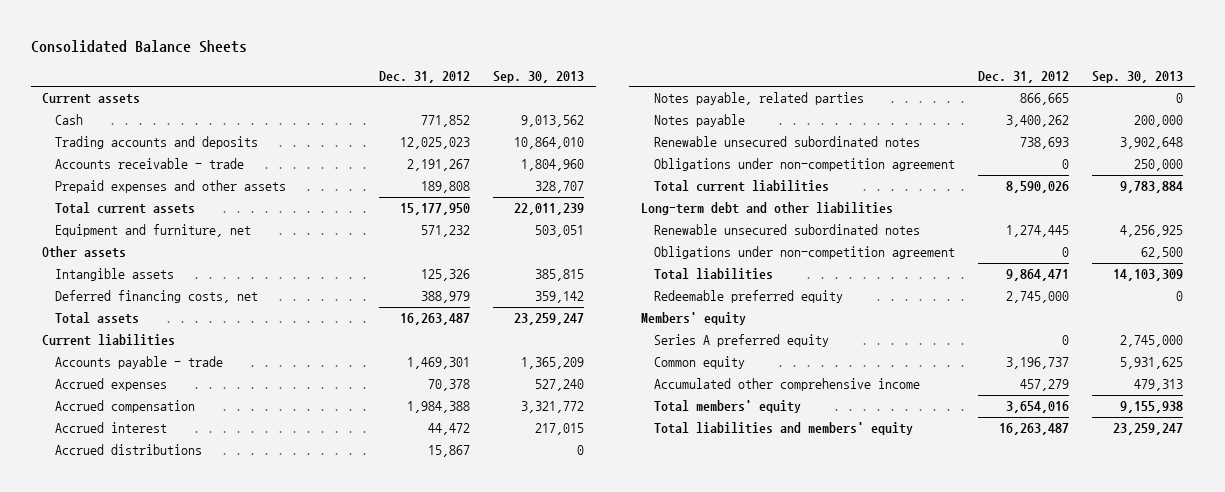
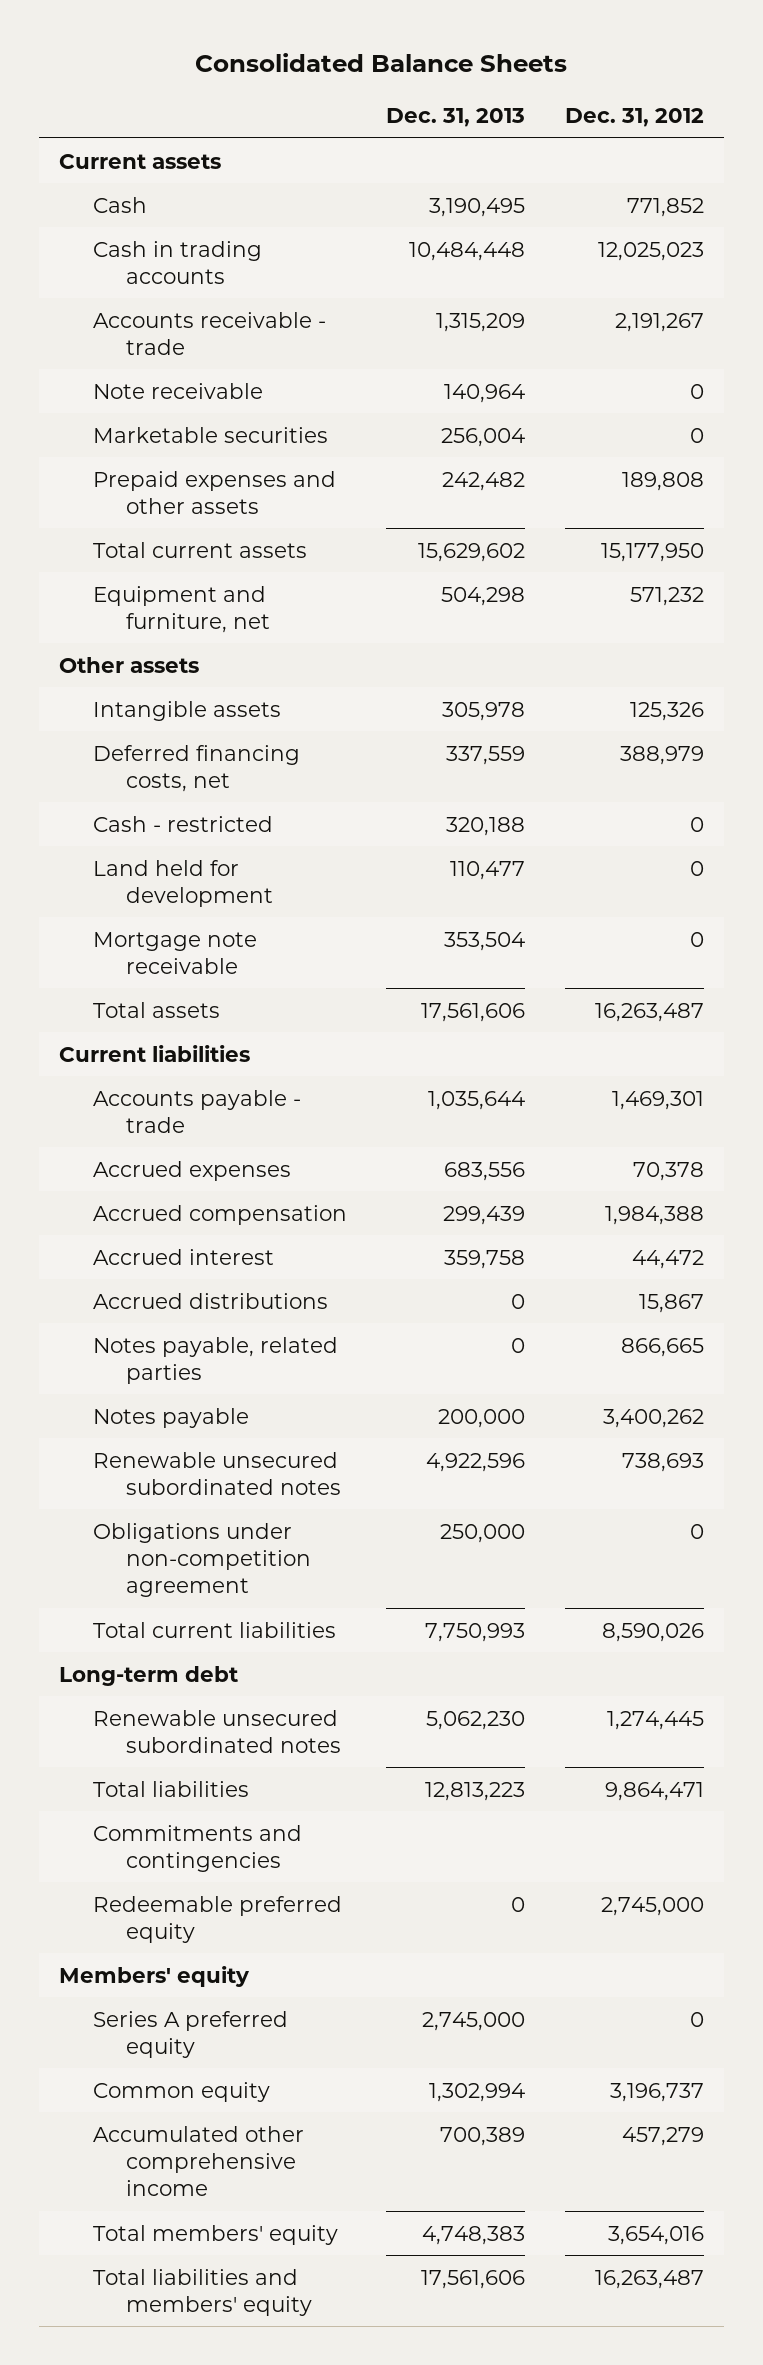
- | Dec. 31, 2012 | Sep. 30, 2013
+ | Dec. 31, 2013 | Dec. 31, 2012
- Trading accounts and deposits | 12,025,023 | 10,864,010
+ Cash in trading accounts | 10,484,448 | 12,025,023
+ Note receivable | 140,964 | 0
+ Marketable securities | 256,004 | 0
+ Cash - restricted | 320,188 | 0
+ Land held for development | 110,477 | 0
+ Mortgage note receivable | 353,504 | 0
- Long-term debt and other liabilities
+ Long-term debt
- Obligations under non-competition agreement | 0 | 62,500
+ Commitments and contingencies

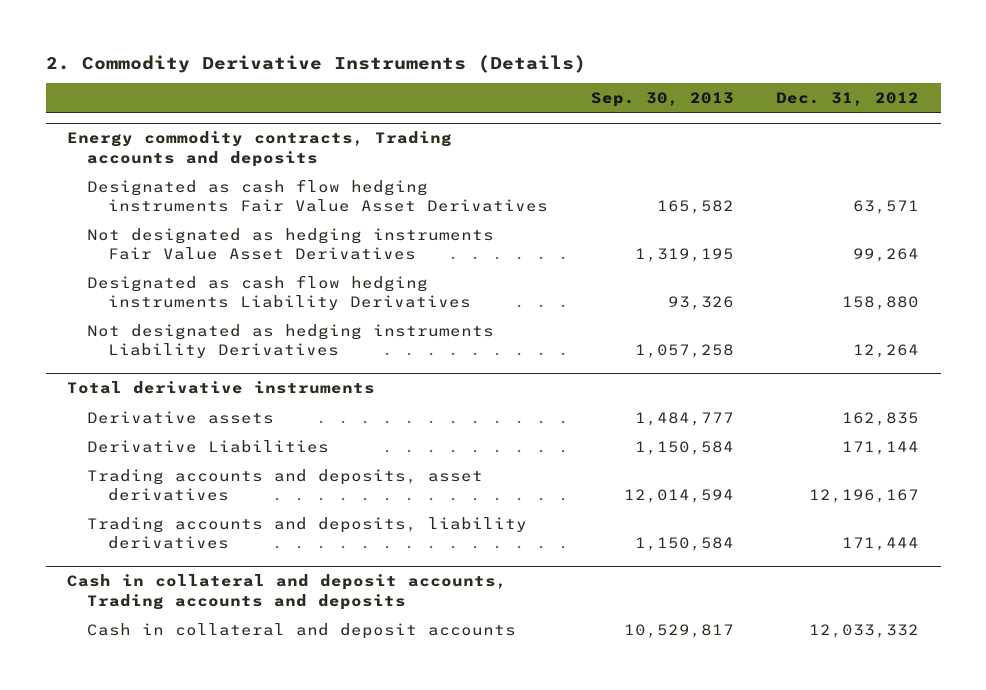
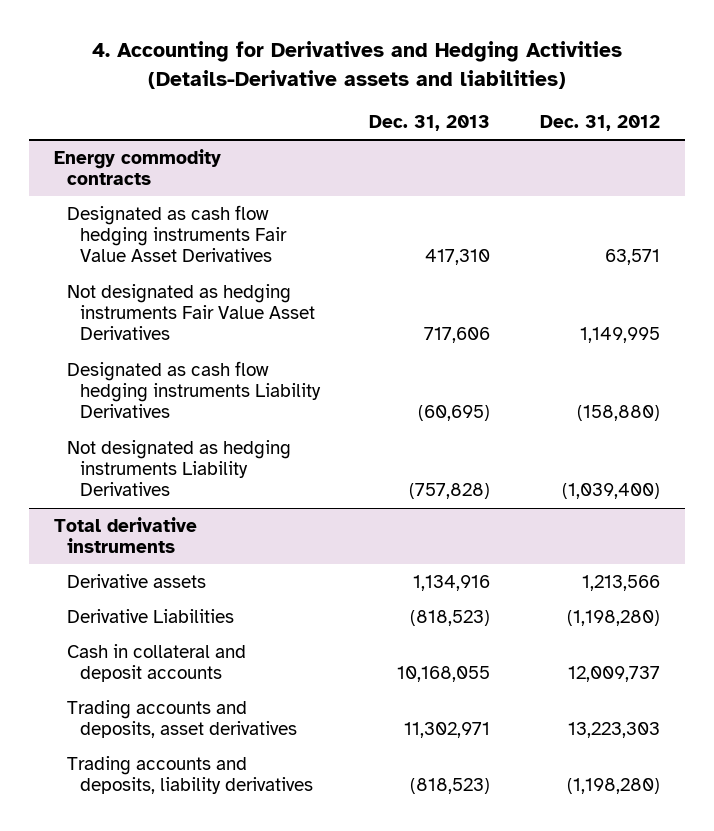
- 2. Commodity Derivative Instruments (Details)
+ 4. Accounting for Derivatives and Hedging Activities (Details-Derivative assets and liabilities)
- | Sep. 30, 2013 | Dec. 31, 2012
+ | Dec. 31, 2013 | Dec. 31, 2012
- Energy commodity contracts, Trading accounts and deposits
+ Energy commodity contracts
- Not designated as hedging instruments Fair Value Asset Derivatives | 1,319,195 | 99,264
- Designated as cash flow hedging instruments Liability Derivatives | 93,326 | 158,880
- Not designated as hedging instruments Liability Derivatives | 1,057,258 | 12,264
+ Not designated as hedging instruments Fair Value Asset Derivatives | 717,606 | 1,149,995
+ Designated as cash flow hedging instruments Liability Derivatives | (60,695) | (158,880)
+ Not designated as hedging instruments Liability Derivatives | (757,828) | (1,039,400)
@ Total derivative instruments
- Derivative assets | 1,484,777 | 162,835
- Derivative Liabilities | 1,150,584 | 171,144
- Trading accounts and deposits, asset derivatives | 12,014,594 | 12,196,167
- Trading accounts and deposits, liability derivatives | 1,150,584 | 171,444
- Cash in collateral and deposit accounts, Trading accounts and deposits
- Cash in collateral and deposit accounts | 10,529,817 | 12,033,332
@ Total derivative instruments
+ Derivative assets | 1,134,916 | 1,213,566
+ Derivative Liabilities | (818,523) | (1,198,280)
+ Cash in collateral and deposit accounts | 10,168,055 | 12,009,737
+ Trading accounts and deposits, asset derivatives | 11,302,971 | 13,223,303
+ Trading accounts and deposits, liability derivatives | (818,523) | (1,198,280)

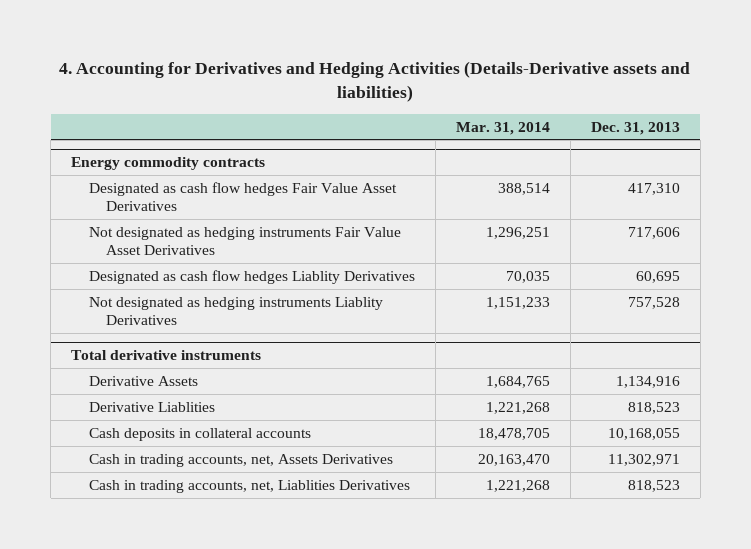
- | Dec. 31, 2013 | Dec. 31, 2012
+ | Mar. 31, 2014 | Dec. 31, 2013
@ Energy commodity contracts
- Designated as cash flow hedging instruments Fair Value Asset Derivatives | 417,310 | 63,571
+ Designated as cash flow hedges Fair Value Asset Derivatives | 388,514 | 417,310
- Designated as cash flow hedging instruments Liability Derivatives | (60,695) | (158,880)
- Not designated as hedging instruments Liability Derivatives | (757,828) | (1,039,400)
+ Designated as cash flow hedges Liablity Derivatives | 70,035 | 60,695
+ Not designated as hedging instruments Liablity Derivatives | 1,151,233 | 757,528
@ Total derivative instruments
- Derivative assets | 1,134,916 | 1,213,566
- Derivative Liabilities | (818,523) | (1,198,280)
- Cash in collateral and deposit accounts | 10,168,055 | 12,009,737
- Trading accounts and deposits, asset derivatives | 11,302,971 | 13,223,303
- Trading accounts and deposits, liability derivatives | (818,523) | (1,198,280)
+ Derivative Assets | 1,684,765 | 1,134,916
+ Derivative Liablities | 1,221,268 | 818,523
+ Cash deposits in collateral accounts | 18,478,705 | 10,168,055
+ Cash in trading accounts, net, Assets Derivatives | 20,163,470 | 11,302,971
+ Cash in trading accounts, net, Liablities Derivatives | 1,221,268 | 818,523

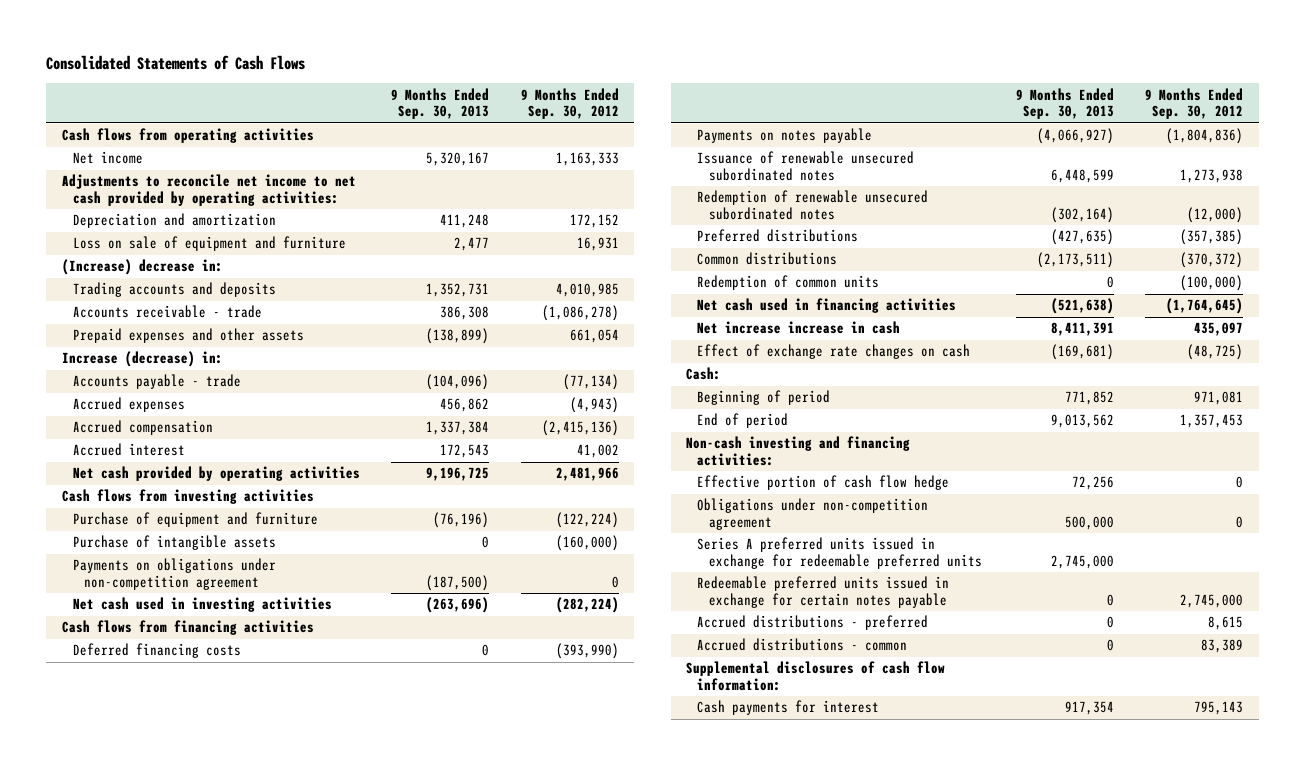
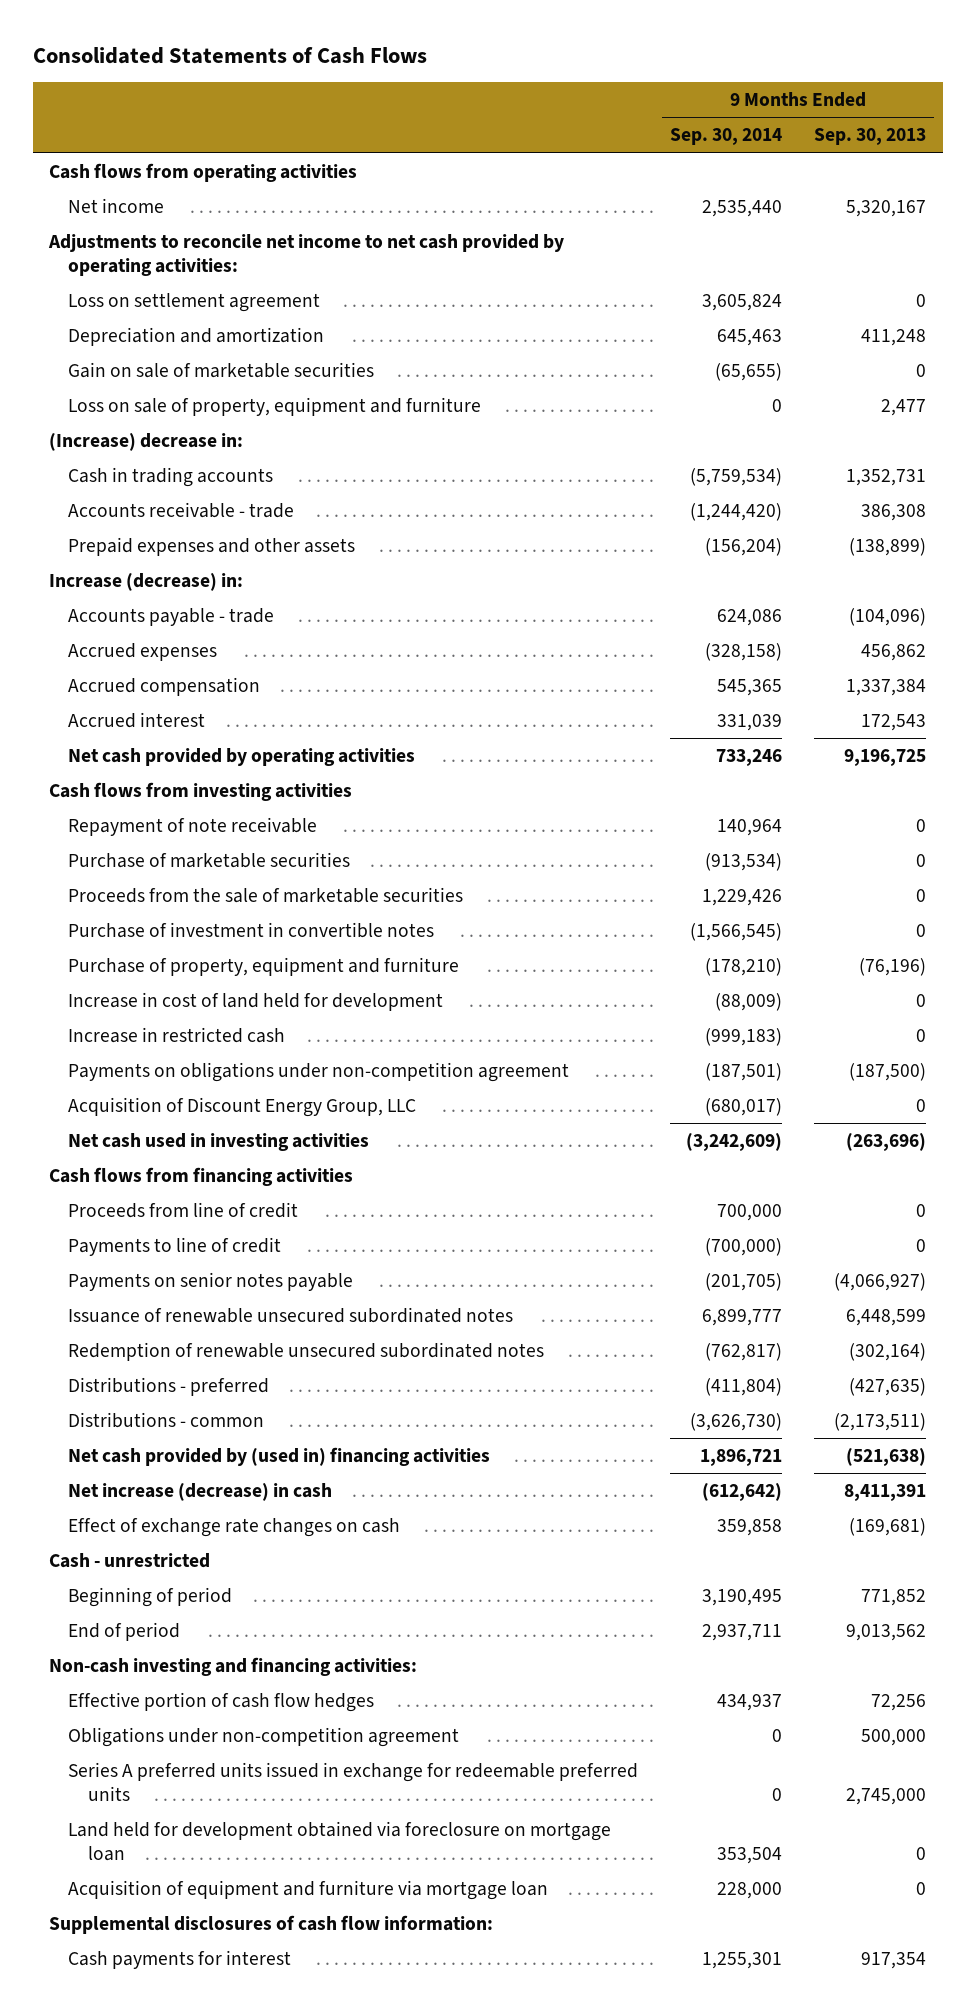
- | 9 Months Ended Sep. 30, 2013 | 9 Months Ended Sep. 30, 2012
+ | 9 Months Ended Sep. 30, 2014 | 9 Months Ended Sep. 30, 2013
+ Loss on settlement agreement | 3,605,824 | 0
- Loss on sale of equipment and furniture | 2,477 | 16,931
+ Gain on sale of marketable securities | (65,655) | 0
+ Loss on sale of property, equipment and furniture | 0 | 2,477
- Trading accounts and deposits | 1,352,731 | 4,010,985
+ Cash in trading accounts | (5,759,534) | 1,352,731
- Purchase of equipment and furniture | (76,196) | (122,224)
- Purchase of intangible assets | 0 | (160,000)
+ Repayment of note receivable | 140,964 | 0
+ Purchase of marketable securities | (913,534) | 0
+ Proceeds from the sale of marketable securities | 1,229,426 | 0
+ Purchase of investment in convertible notes | (1,566,545) | 0
+ Purchase of property, equipment and furniture | (178,210) | (76,196)
+ Increase in cost of land held for development | (88,009) | 0
+ Increase in restricted cash | (999,183) | 0
+ Acquisition of Discount Energy Group, LLC | (680,017) | 0
- Deferred financing costs | 0 | (393,990)
- Payments on notes payable | (4,066,927) | (1,804,836)
+ Proceeds from line of credit | 700,000 | 0
+ Payments to line of credit | (700,000) | 0
+ Payments on senior notes payable | (201,705) | (4,066,927)
- Preferred distributions | (427,635) | (357,385)
- Common distributions | (2,173,511) | (370,372)
- Redemption of common units | 0 | (100,000)
- Net cash used in financing activities | (521,638) | (1,764,645)
- Net increase increase in cash | 8,411,391 | 435,097
+ Distributions - preferred | (411,804) | (427,635)
+ Distributions - common | (3,626,730) | (2,173,511)
+ Net cash provided by (used in) financing activities | 1,896,721 | (521,638)
+ Net increase (decrease) in cash | (612,642) | 8,411,391
- Cash:
+ Cash - unrestricted
- Effective portion of cash flow hedge | 72,256 | 0
+ Effective portion of cash flow hedges | 434,937 | 72,256
- Redeemable preferred units issued in exchange for certain notes payable | 0 | 2,745,000
- Accrued distributions - preferred | 0 | 8,615
- Accrued distributions - common | 0 | 83,389
+ Land held for development obtained via foreclosure on mortgage loan | 353,504 | 0
+ Acquisition of equipment and furniture via mortgage loan | 228,000 | 0

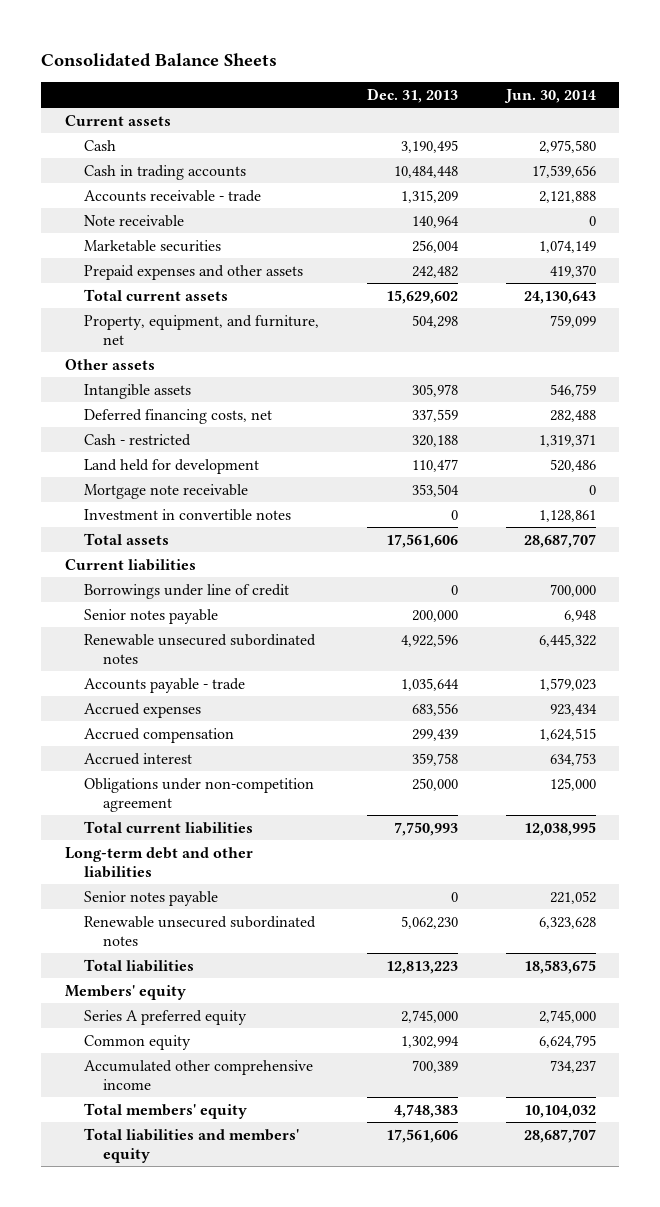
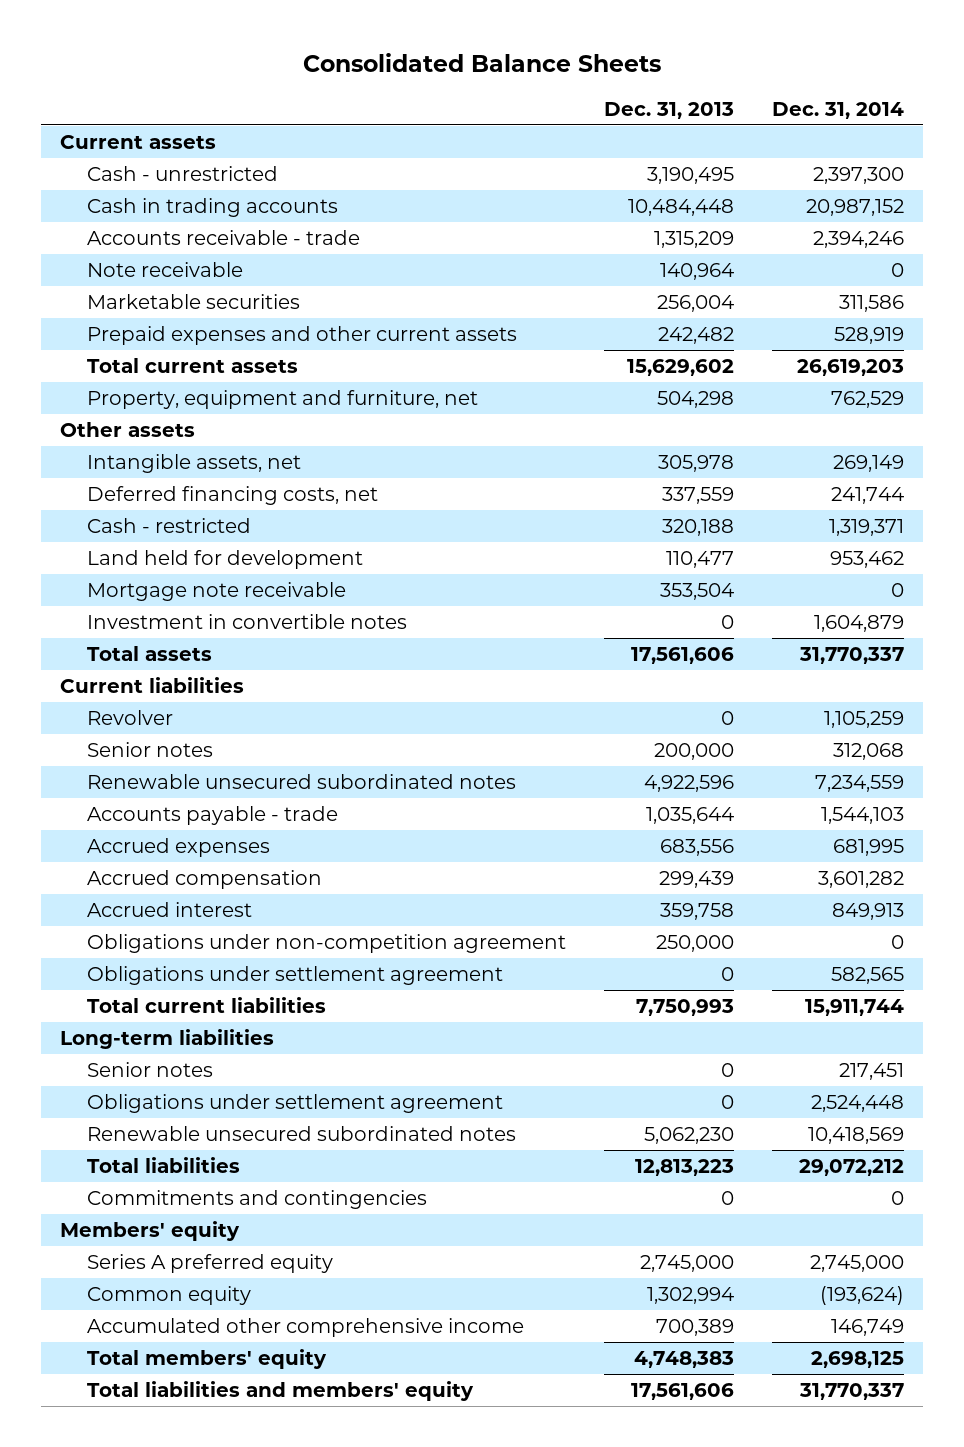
- | Dec. 31, 2013 | Jun. 30, 2014
+ | Dec. 31, 2013 | Dec. 31, 2014
- Cash | 3,190,495 | 2,975,580
+ Cash - unrestricted | 3,190,495 | 2,397,300
- Prepaid expenses and other assets | 242,482 | 419,370
+ Prepaid expenses and other current assets | 242,482 | 528,919
- Property, equipment, and furniture, net | 504,298 | 759,099
+ Property, equipment and furniture, net | 504,298 | 762,529
- Intangible assets | 305,978 | 546,759
+ Intangible assets, net | 305,978 | 269,149
- Borrowings under line of credit | 0 | 700,000
- Senior notes payable | 200,000 | 6,948
+ Revolver | 0 | 1,105,259
+ Senior notes | 200,000 | 312,068
+ Obligations under settlement agreement | 0 | 582,565
- Long-term debt and other liabilities
- Senior notes payable | 0 | 221,052
+ Long-term liabilities
+ Senior notes | 0 | 217,451
+ Obligations under settlement agreement | 0 | 2,524,448
+ Commitments and contingencies | 0 | 0

